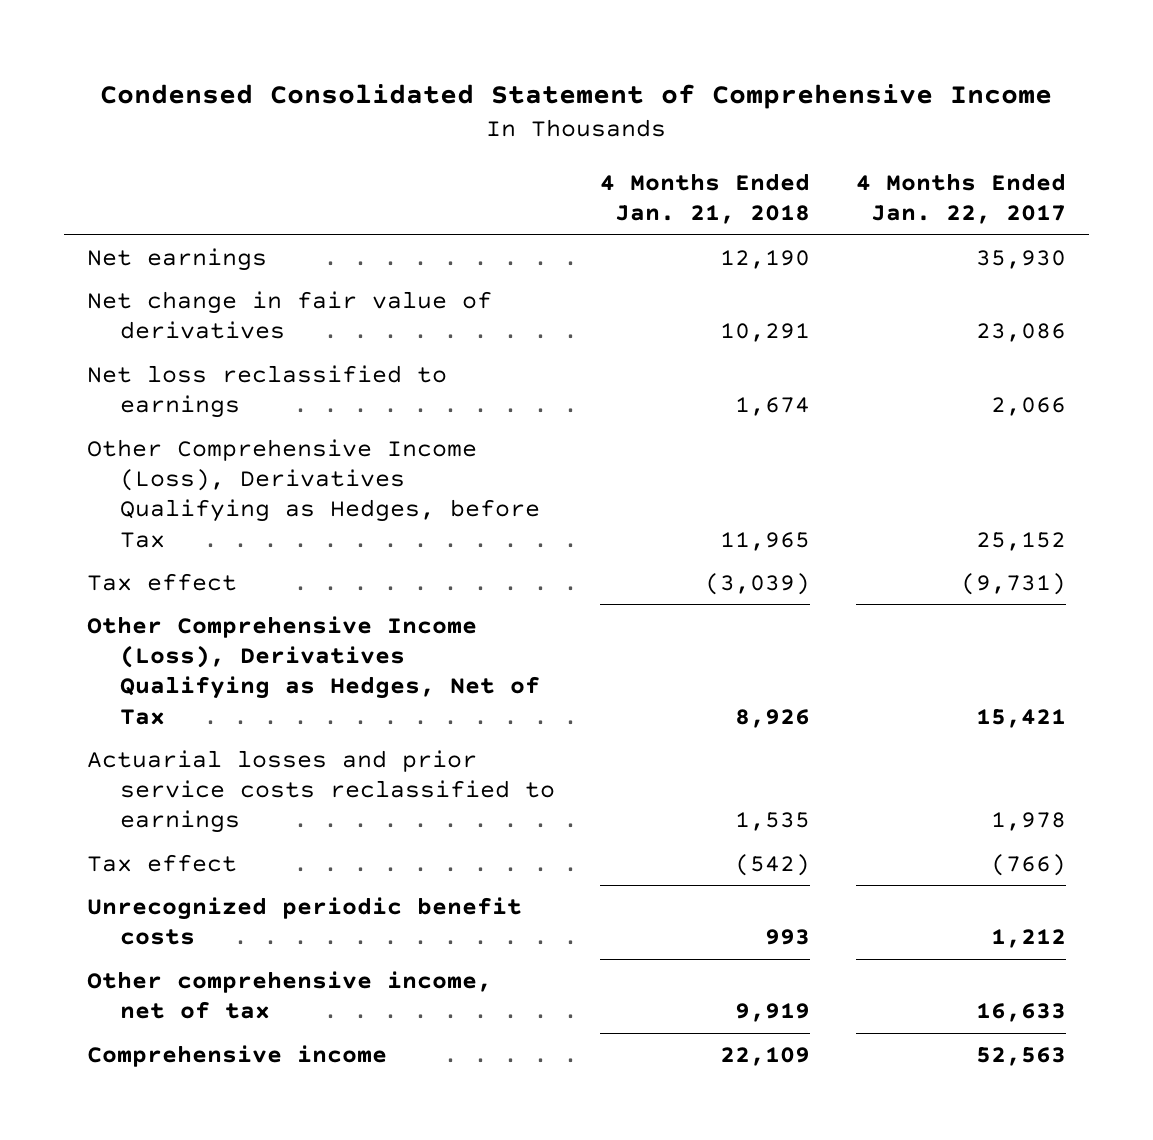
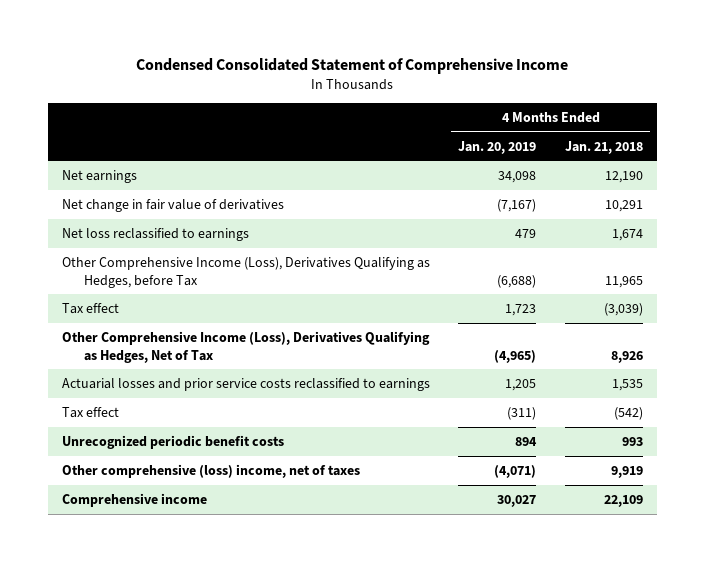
- | 4 Months Ended Jan. 21, 2018 | 4 Months Ended Jan. 22, 2017
+ | 4 Months Ended Jan. 20, 2019 | 4 Months Ended Jan. 21, 2018
- Other comprehensive income, net of tax | 9,919 | 16,633
+ Other comprehensive (loss) income, net of taxes | (4,071) | 9,919

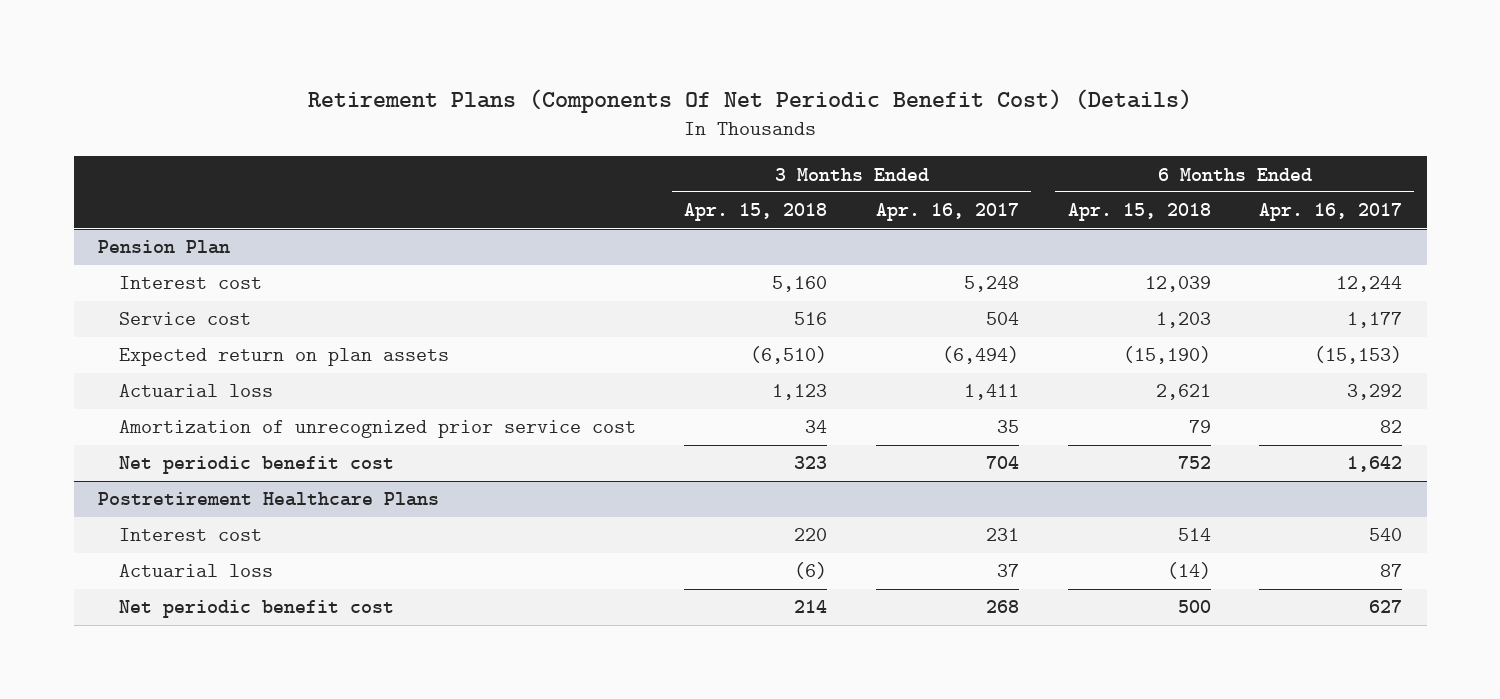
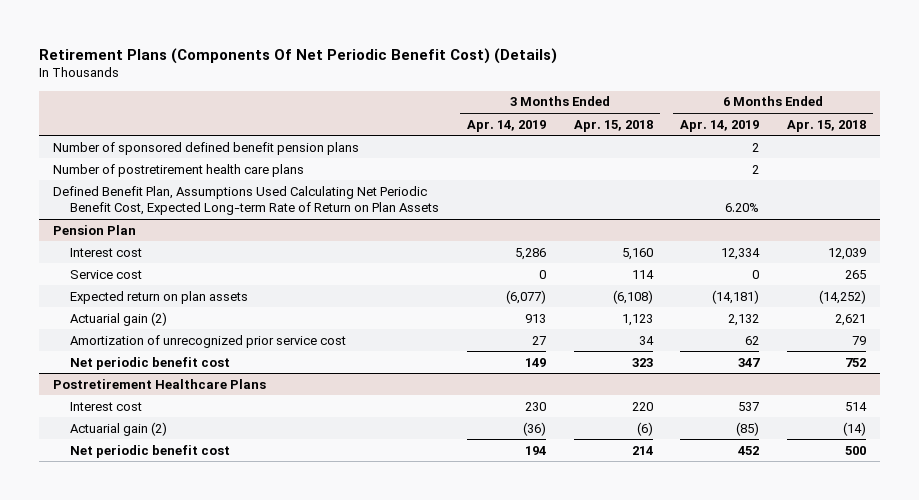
- | 3 Months Ended Apr. 15, 2018 | 3 Months Ended Apr. 16, 2017 | 6 Months Ended Apr. 15, 2018 | 6 Months Ended Apr. 16, 2017
+ | 3 Months Ended Apr. 14, 2019 | 3 Months Ended Apr. 15, 2018 | 6 Months Ended Apr. 14, 2019 | 6 Months Ended Apr. 15, 2018
+ Number of sponsored defined benefit pension plans | | | 2 |
+ Number of postretirement health care plans | | | 2 |
+ Defined Benefit Plan, Assumptions Used Calculating Net Periodic Benefit Cost, Expected Long-term Rate of Return on Plan Assets | | | 6.20% |
@ Pension Plan
- Service cost | 516 | 504 | 1,203 | 1,177
- Expected return on plan assets | (6,510) | (6,494) | (15,190) | (15,153)
- Actuarial loss | 1,123 | 1,411 | 2,621 | 3,292
+ Service cost | 0 | 114 | 0 | 265
+ Expected return on plan assets | (6,077) | (6,108) | (14,181) | (14,252)
+ Actuarial gain (2) | 913 | 1,123 | 2,132 | 2,621
@ Postretirement Healthcare Plans
- Actuarial loss | (6) | 37 | (14) | 87
+ Actuarial gain (2) | (36) | (6) | (85) | (14)

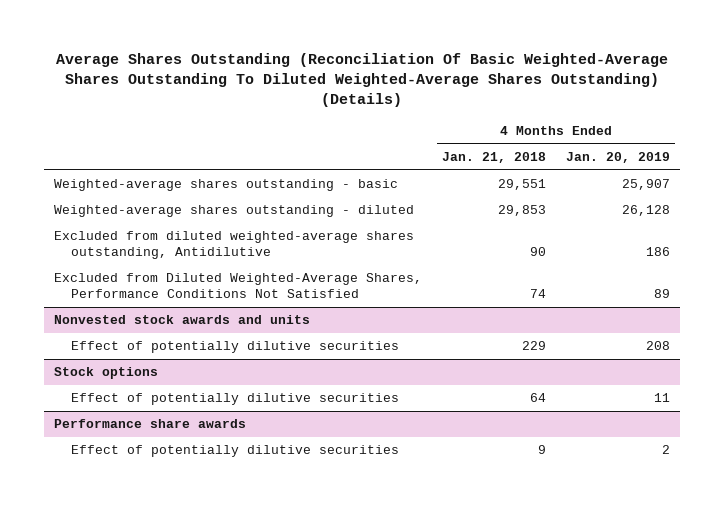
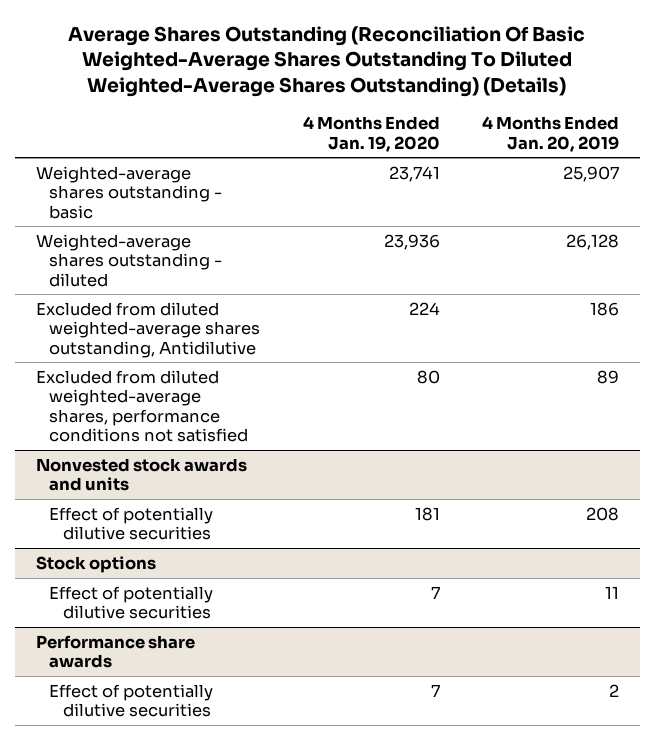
- | 4 Months Ended Jan. 21, 2018 | 4 Months Ended Jan. 20, 2019
+ | 4 Months Ended Jan. 19, 2020 | 4 Months Ended Jan. 20, 2019
- Excluded from Diluted Weighted-Average Shares, Performance Conditions Not Satisfied | 74 | 89
+ Excluded from diluted weighted-average shares, performance conditions not satisfied | 80 | 89

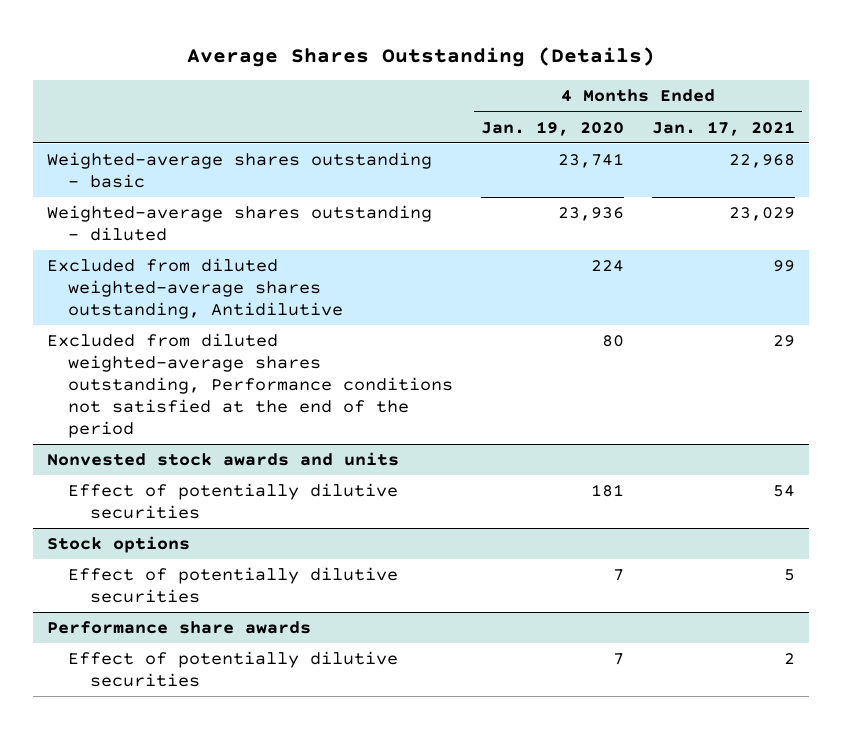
- Average Shares Outstanding (Reconciliation Of Basic Weighted-Average Shares Outstanding To Diluted Weighted-Average Shares Outstanding) (Details)
+ Average Shares Outstanding (Details)
- | 4 Months Ended Jan. 19, 2020 | 4 Months Ended Jan. 20, 2019
+ | 4 Months Ended Jan. 19, 2020 | 4 Months Ended Jan. 17, 2021
- Excluded from diluted weighted-average shares, performance conditions not satisfied | 80 | 89
+ Excluded from diluted weighted-average shares outstanding, Performance conditions not satisfied at the end of the period | 80 | 29

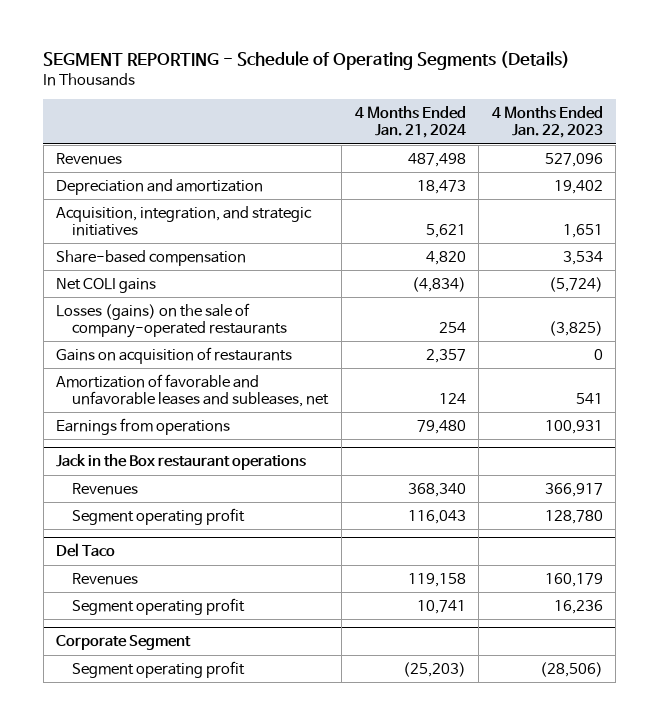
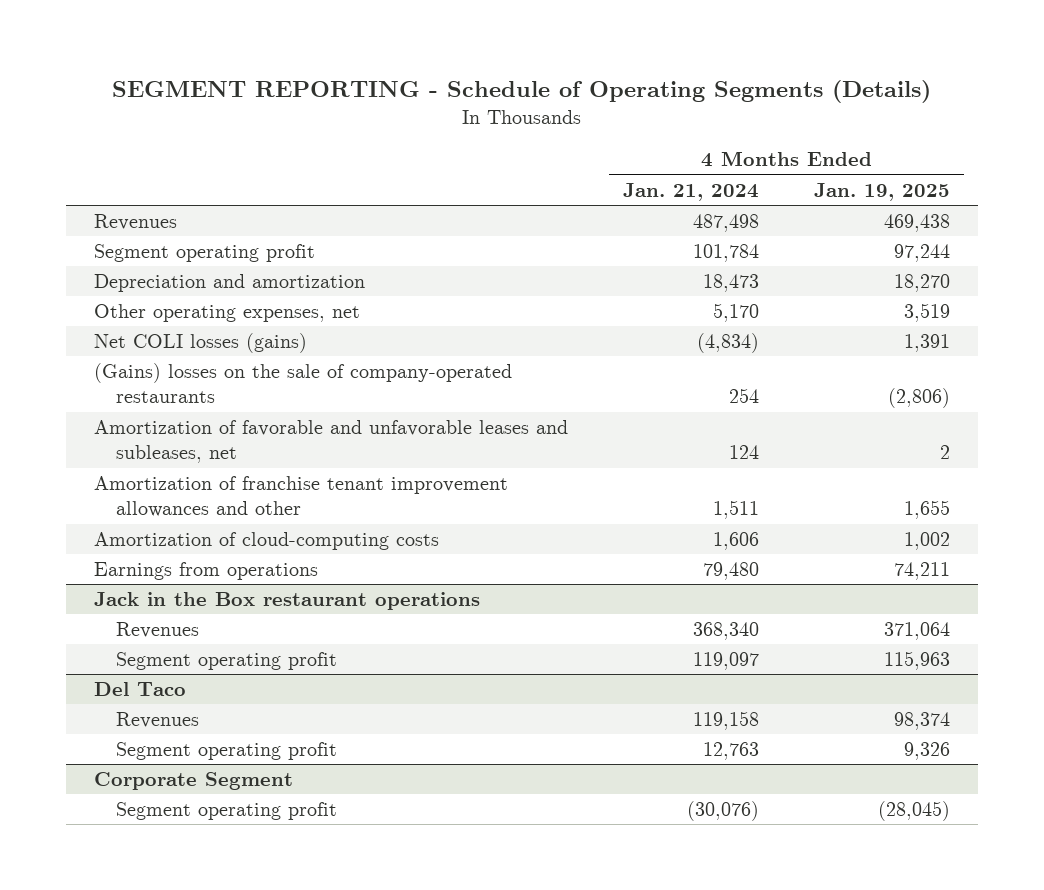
- | 4 Months Ended Jan. 21, 2024 | 4 Months Ended Jan. 22, 2023
+ | 4 Months Ended Jan. 21, 2024 | 4 Months Ended Jan. 19, 2025
+ Segment operating profit | 101,784 | 97,244
- Acquisition, integration, and strategic initiatives | 5,621 | 1,651
- Share-based compensation | 4,820 | 3,534
- Net COLI gains | (4,834) | (5,724)
- Losses (gains) on the sale of company-operated restaurants | 254 | (3,825)
- Gains on acquisition of restaurants | 2,357 | 0
+ Other operating expenses, net | 5,170 | 3,519
+ Net COLI losses (gains) | (4,834) | 1,391
+ (Gains) losses on the sale of company-operated restaurants | 254 | (2,806)
+ Amortization of franchise tenant improvement allowances and other | 1,511 | 1,655
+ Amortization of cloud-computing costs | 1,606 | 1,002
@ Jack in the Box restaurant operations
- Segment operating profit | 116,043 | 128,780
+ Segment operating profit | 119,097 | 115,963
@ Del Taco
- Segment operating profit | 10,741 | 16,236
+ Segment operating profit | 12,763 | 9,326
@ Corporate Segment
- Segment operating profit | (25,203) | (28,506)
+ Segment operating profit | (30,076) | (28,045)

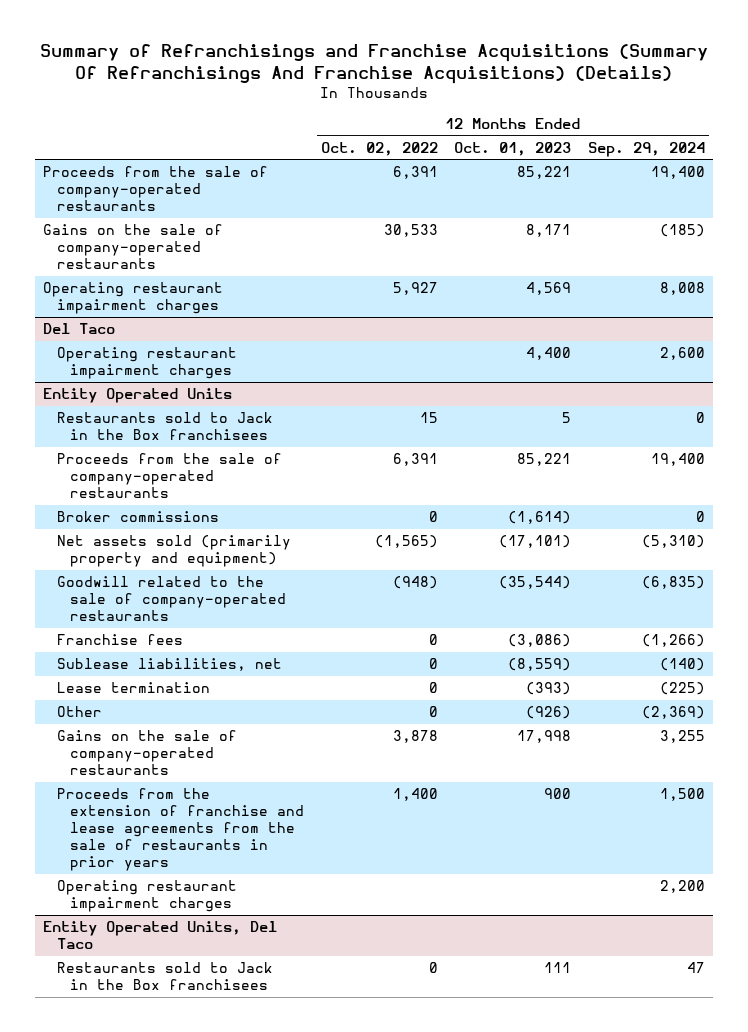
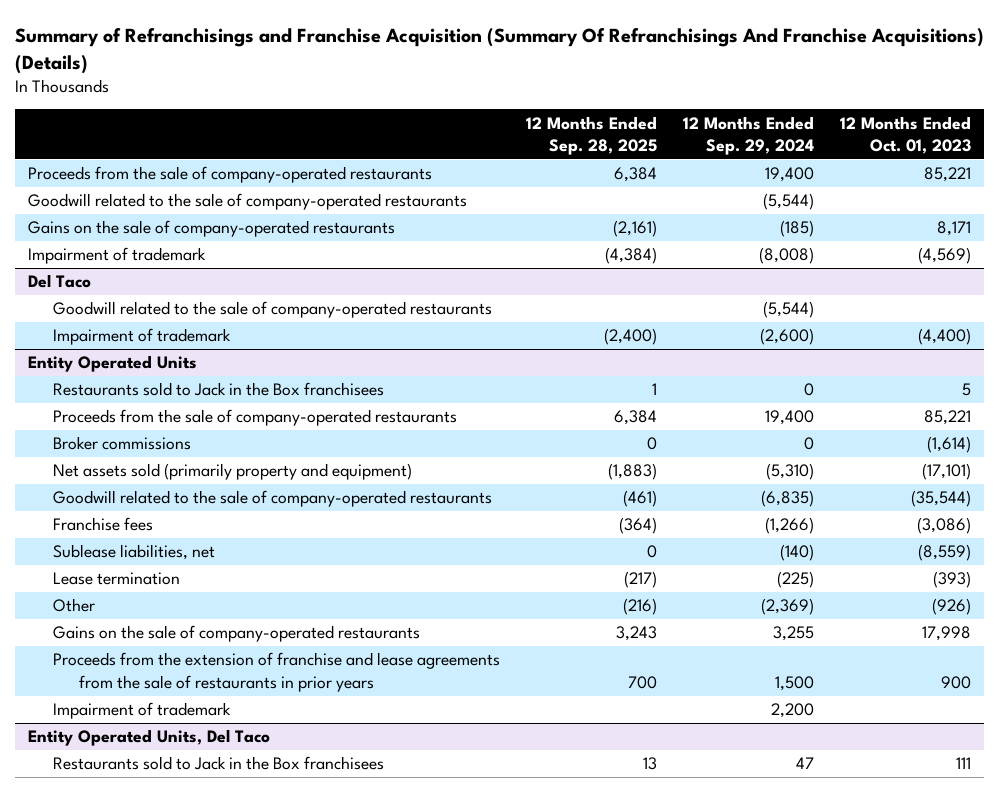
- Summary of Refranchisings and Franchise Acquisitions (Summary Of Refranchisings And Franchise Acquisitions) (Details)
+ Summary of Refranchisings and Franchise Acquisition (Summary Of Refranchisings And Franchise Acquisitions) (Details)
- | 12 Months Ended Oct. 02, 2022 | 12 Months Ended Oct. 01, 2023 | 12 Months Ended Sep. 29, 2024
+ | 12 Months Ended Sep. 28, 2025 | 12 Months Ended Sep. 29, 2024 | 12 Months Ended Oct. 01, 2023
+ Goodwill related to the sale of company-operated restaurants | | (5,544) |
- Operating restaurant impairment charges | 5,927 | 4,569 | 8,008
+ Impairment of trademark | (4,384) | (8,008) | (4,569)
@ Del Taco
- Operating restaurant impairment charges | | 4,400 | 2,600
+ Goodwill related to the sale of company-operated restaurants | | (5,544) |
+ Impairment of trademark | (2,400) | (2,600) | (4,400)
@ Entity Operated Units
- Operating restaurant impairment charges | | | 2,200
+ Impairment of trademark | | 2,200 |

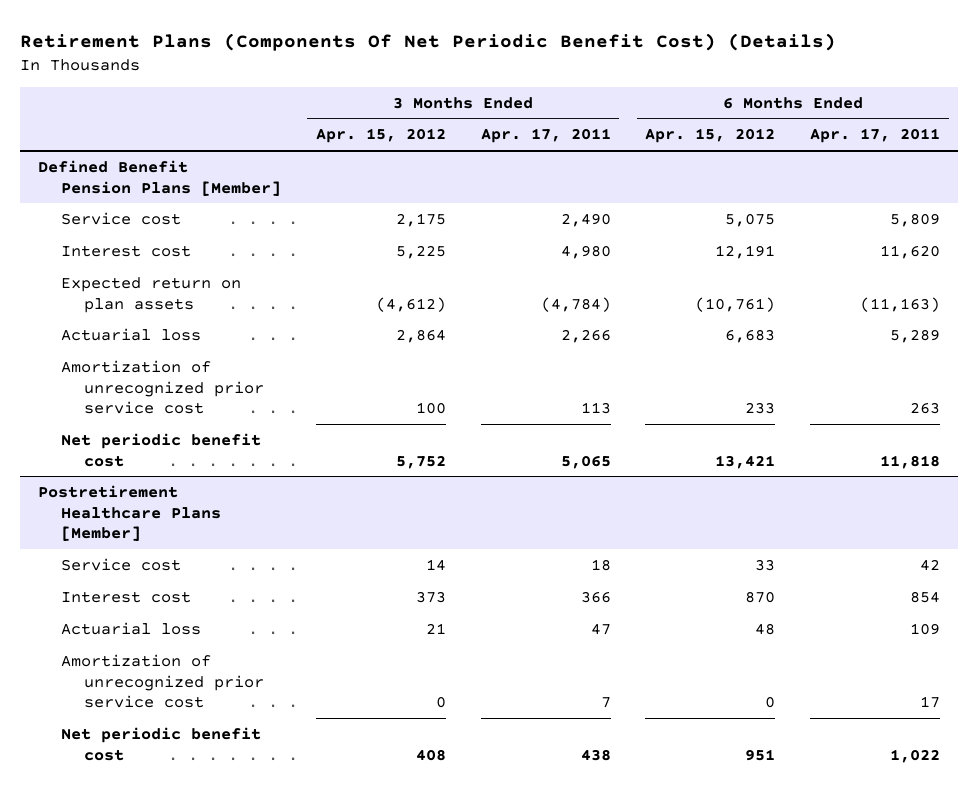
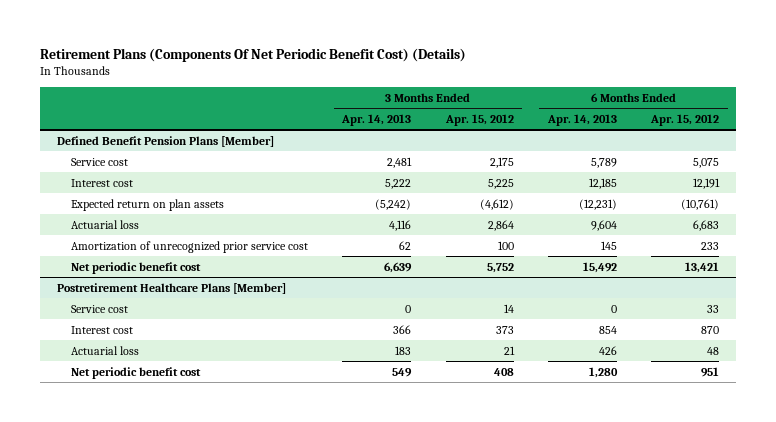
- | 3 Months Ended Apr. 15, 2012 | 3 Months Ended Apr. 17, 2011 | 6 Months Ended Apr. 15, 2012 | 6 Months Ended Apr. 17, 2011
+ | 3 Months Ended Apr. 14, 2013 | 3 Months Ended Apr. 15, 2012 | 6 Months Ended Apr. 14, 2013 | 6 Months Ended Apr. 15, 2012
@ Postretirement Healthcare Plans [Member]
- Amortization of unrecognized prior service cost | 0 | 7 | 0 | 17

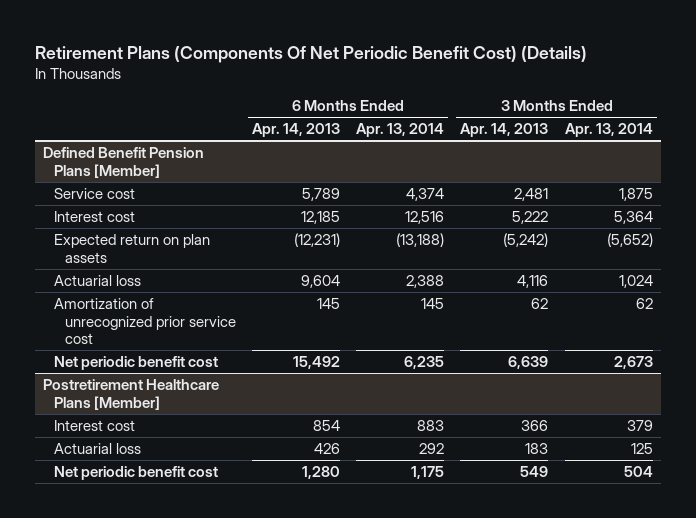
- | 3 Months Ended Apr. 14, 2013 | 3 Months Ended Apr. 15, 2012 | 6 Months Ended Apr. 14, 2013 | 6 Months Ended Apr. 15, 2012
+ | 6 Months Ended Apr. 14, 2013 | 6 Months Ended Apr. 13, 2014 | 3 Months Ended Apr. 14, 2013 | 3 Months Ended Apr. 13, 2014
@ Postretirement Healthcare Plans [Member]
- Service cost | 0 | 14 | 0 | 33

